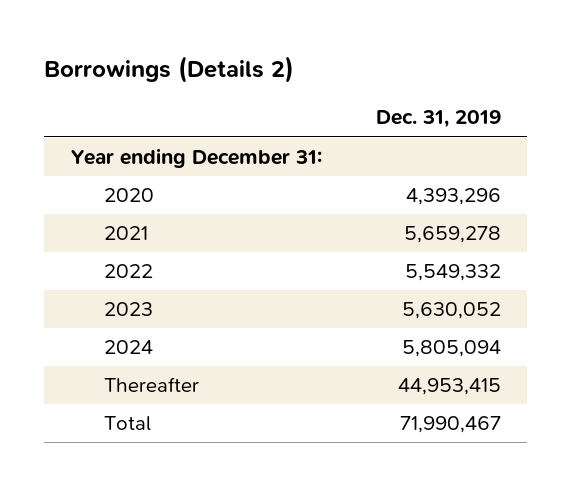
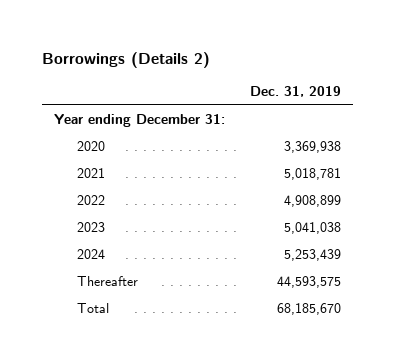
- 2020 | 4,393,296
- 2021 | 5,659,278
- 2022 | 5,549,332
- 2023 | 5,630,052
- 2024 | 5,805,094
- Thereafter | 44,953,415
- Total | 71,990,467
+ 2020 | 3,369,938
+ 2021 | 5,018,781
+ 2022 | 4,908,899
+ 2023 | 5,041,038
+ 2024 | 5,253,439
+ Thereafter | 44,593,575
+ Total | 68,185,670

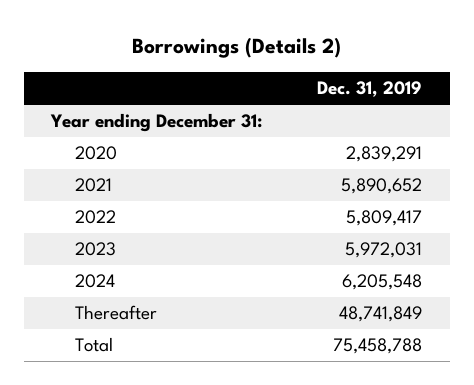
- 2020 | 3,369,938
- 2021 | 5,018,781
- 2022 | 4,908,899
- 2023 | 5,041,038
- 2024 | 5,253,439
- Thereafter | 44,593,575
- Total | 68,185,670
+ 2020 | 2,839,291
+ 2021 | 5,890,652
+ 2022 | 5,809,417
+ 2023 | 5,972,031
+ 2024 | 6,205,548
+ Thereafter | 48,741,849
+ Total | 75,458,788

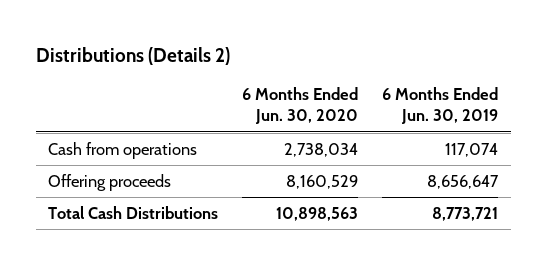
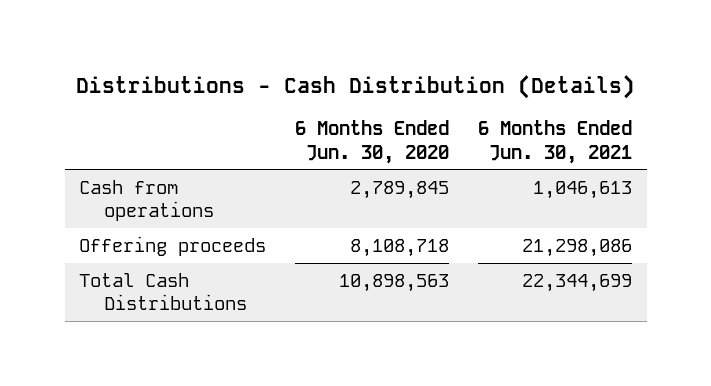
- Distributions (Details 2)
+ Distributions - Cash Distribution (Details)
- | 6 Months Ended Jun. 30, 2020 | 6 Months Ended Jun. 30, 2019
+ | 6 Months Ended Jun. 30, 2020 | 6 Months Ended Jun. 30, 2021
- Cash from operations | 2,738,034 | 117,074
- Offering proceeds | 8,160,529 | 8,656,647
+ Cash from operations | 2,789,845 | 1,046,613
+ Offering proceeds | 8,108,718 | 21,298,086

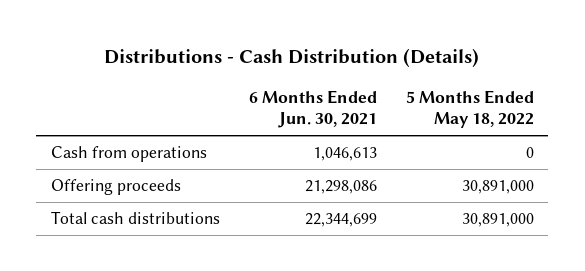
- | 6 Months Ended Jun. 30, 2020 | 6 Months Ended Jun. 30, 2021
+ | 6 Months Ended Jun. 30, 2021 | 5 Months Ended May 18, 2022
- Total Cash Distributions | 10,898,563 | 22,344,699
+ Total cash distributions | 22,344,699 | 30,891,000

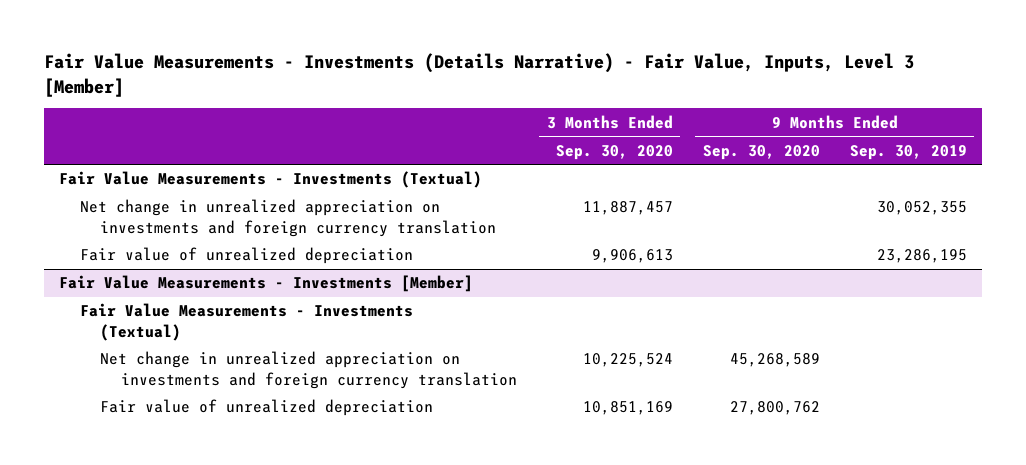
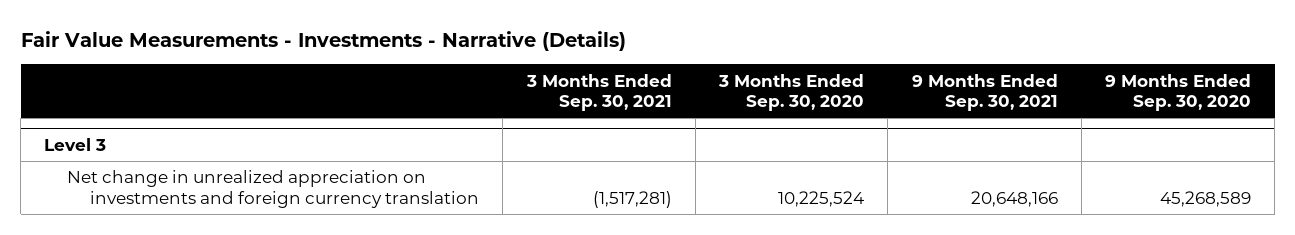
- Fair Value Measurements - Investments (Details Narrative) - Fair Value, Inputs, Level 3 [Member]
+ Fair Value Measurements - Investments - Narrative (Details)
- | 3 Months Ended Sep. 30, 2020 | 9 Months Ended Sep. 30, 2020 | 9 Months Ended Sep. 30, 2019
+ | 3 Months Ended Sep. 30, 2021 | 3 Months Ended Sep. 30, 2020 | 9 Months Ended Sep. 30, 2021 | 9 Months Ended Sep. 30, 2020
- Fair Value Measurements - Investments (Textual)
- Net change in unrealized appreciation on investments and foreign currency translation | 11,887,457 | | 30,052,355
- Fair value of unrealized depreciation | 9,906,613 | | 23,286,195
- Fair Value Measurements - Investments [Member]
- Fair Value Measurements - Investments (Textual)
+ Level 3
- Fair value of unrealized depreciation | 10,851,169 | 27,800,762 |

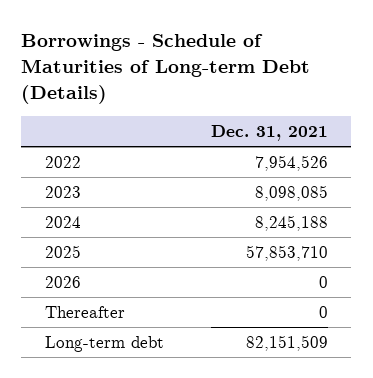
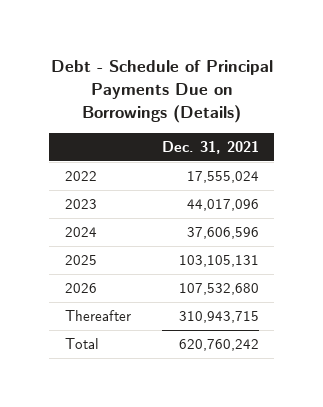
- Borrowings - Schedule of Maturities of Long-term Debt (Details)
+ Debt - Schedule of Principal Payments Due on Borrowings (Details)
- 2022 | 7,954,526
- 2023 | 8,098,085
- 2024 | 8,245,188
- 2025 | 57,853,710
- 2026 | 0
- Thereafter | 0
- Long-term debt | 82,151,509
+ 2022 | 17,555,024
+ 2023 | 44,017,096
+ 2024 | 37,606,596
+ 2025 | 103,105,131
+ 2026 | 107,532,680
+ Thereafter | 310,943,715
+ Total | 620,760,242

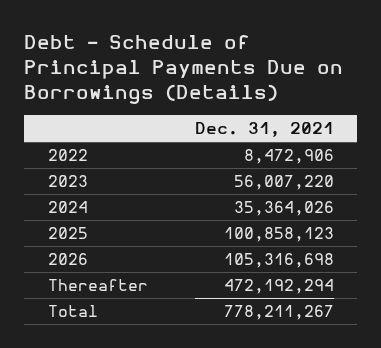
- 2022 | 17,555,024
- 2023 | 44,017,096
- 2024 | 37,606,596
- 2025 | 103,105,131
- 2026 | 107,532,680
- Thereafter | 310,943,715
- Total | 620,760,242
+ 2022 | 8,472,906
+ 2023 | 56,007,220
+ 2024 | 35,364,026
+ 2025 | 100,858,123
+ 2026 | 105,316,698
+ Thereafter | 472,192,294
+ Total | 778,211,267

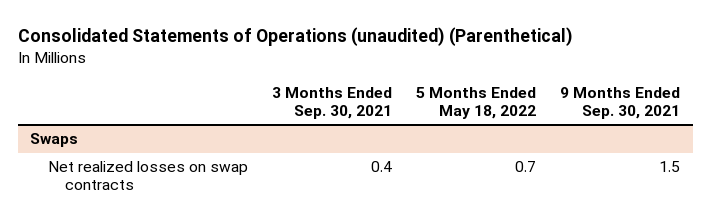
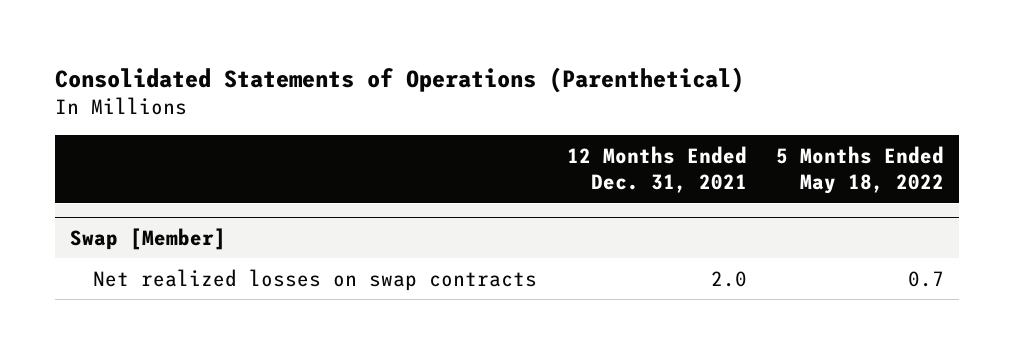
- Consolidated Statements of Operations (unaudited) (Parenthetical)
+ Consolidated Statements of Operations (Parenthetical)
- | 3 Months Ended Sep. 30, 2021 | 5 Months Ended May 18, 2022 | 9 Months Ended Sep. 30, 2021
+ | 12 Months Ended Dec. 31, 2021 | 5 Months Ended May 18, 2022
- Swaps
+ Swap [Member]

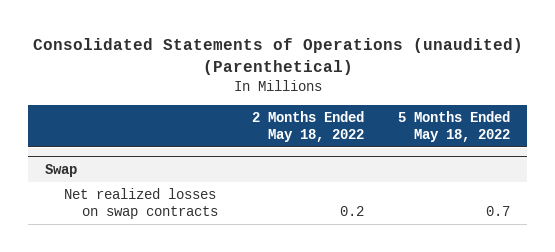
- Consolidated Statements of Operations (Parenthetical)
+ Consolidated Statements of Operations (unaudited) (Parenthetical)
- | 12 Months Ended Dec. 31, 2021 | 5 Months Ended May 18, 2022
+ | 2 Months Ended May 18, 2022 | 5 Months Ended May 18, 2022
- Swap [Member]
+ Swap

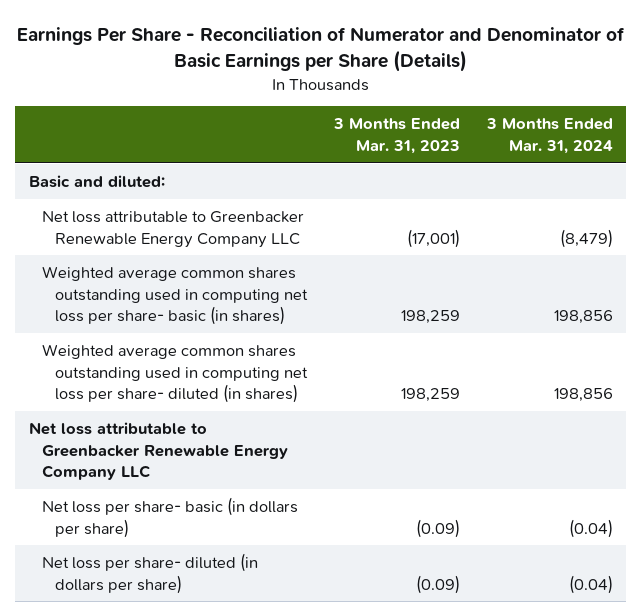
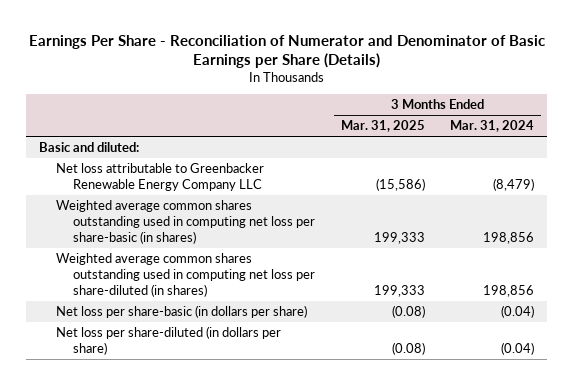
- | 3 Months Ended Mar. 31, 2023 | 3 Months Ended Mar. 31, 2024
+ | 3 Months Ended Mar. 31, 2025 | 3 Months Ended Mar. 31, 2024
- Weighted average common shares outstanding used in computing net loss per share- basic (in shares) | 198,259 | 198,856
- Weighted average common shares outstanding used in computing net loss per share- diluted (in shares) | 198,259 | 198,856
- Net loss attributable to Greenbacker Renewable Energy Company LLC
- Net loss per share- basic (in dollars per share) | (0.09) | (0.04)
- Net loss per share- diluted (in dollars per share) | (0.09) | (0.04)
+ Weighted average common shares outstanding used in computing net loss per share-basic (in shares) | 199,333 | 198,856
+ Weighted average common shares outstanding used in computing net loss per share-diluted (in shares) | 199,333 | 198,856
+ Net loss per share-basic (in dollars per share) | (0.08) | (0.04)
+ Net loss per share-diluted (in dollars per share) | (0.08) | (0.04)

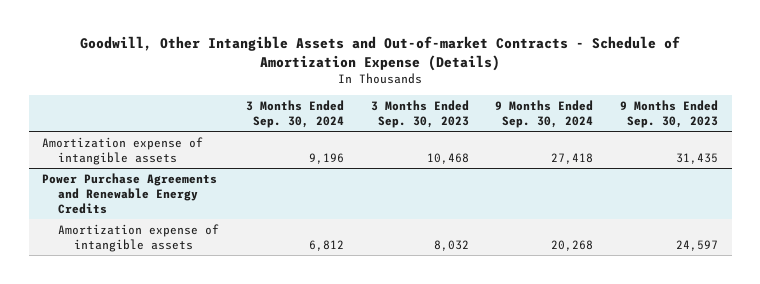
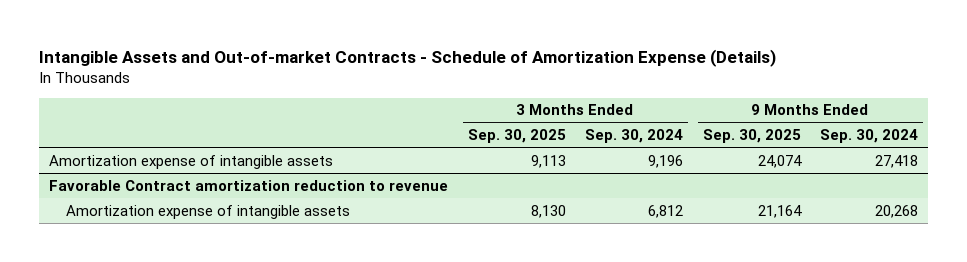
- Goodwill, Other Intangible Assets and Out-of-market Contracts - Schedule of Amortization Expense (Details)
+ Intangible Assets and Out-of-market Contracts - Schedule of Amortization Expense (Details)
- | 3 Months Ended Sep. 30, 2024 | 3 Months Ended Sep. 30, 2023 | 9 Months Ended Sep. 30, 2024 | 9 Months Ended Sep. 30, 2023
+ | 3 Months Ended Sep. 30, 2025 | 3 Months Ended Sep. 30, 2024 | 9 Months Ended Sep. 30, 2025 | 9 Months Ended Sep. 30, 2024
- Power Purchase Agreements and Renewable Energy Credits
+ Favorable Contract amortization reduction to revenue

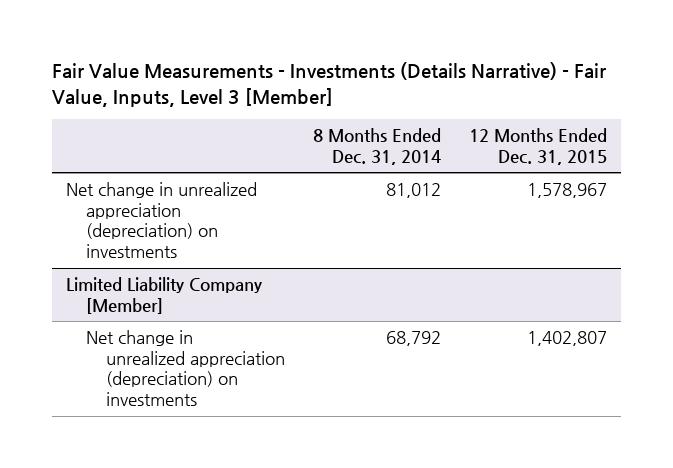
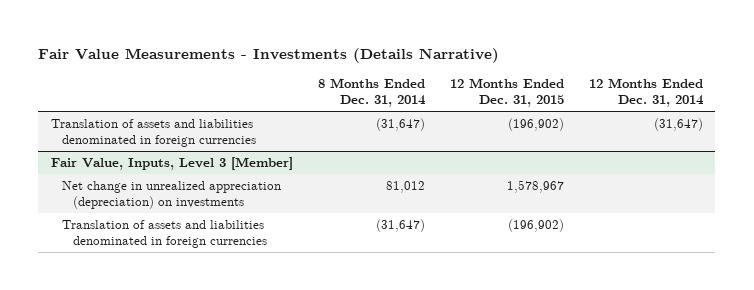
- Fair Value Measurements - Investments (Details Narrative) - Fair Value, Inputs, Level 3 [Member]
+ Fair Value Measurements - Investments (Details Narrative)
- | 8 Months Ended Dec. 31, 2014 | 12 Months Ended Dec. 31, 2015
+ | 8 Months Ended Dec. 31, 2014 | 12 Months Ended Dec. 31, 2015 | 12 Months Ended Dec. 31, 2014
+ Translation of assets and liabilities denominated in foreign currencies | (31,647) | (196,902) | (31,647)
+ Fair Value, Inputs, Level 3 [Member]
- Limited Liability Company [Member]
- Net change in unrealized appreciation (depreciation) on investments | 68,792 | 1,402,807
+ Translation of assets and liabilities denominated in foreign currencies | (31,647) | (196,902) |

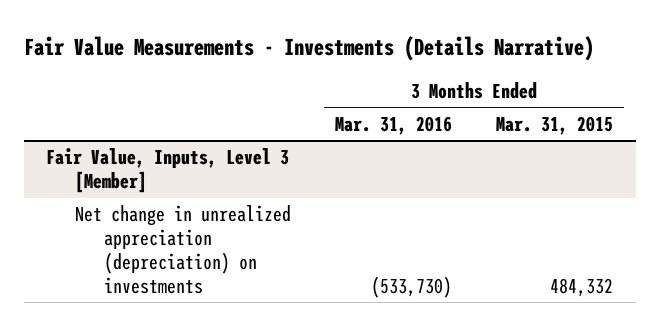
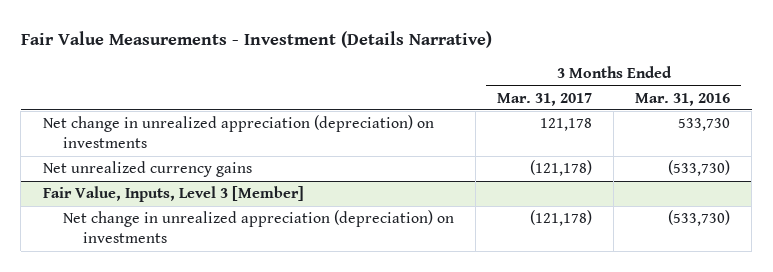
- Fair Value Measurements - Investments (Details Narrative)
+ Fair Value Measurements - Investment (Details Narrative)
- | 3 Months Ended Mar. 31, 2016 | 3 Months Ended Mar. 31, 2015
+ | 3 Months Ended Mar. 31, 2017 | 3 Months Ended Mar. 31, 2016
+ Net change in unrealized appreciation (depreciation) on investments | 121,178 | 533,730
+ Net unrealized currency gains | (121,178) | (533,730)

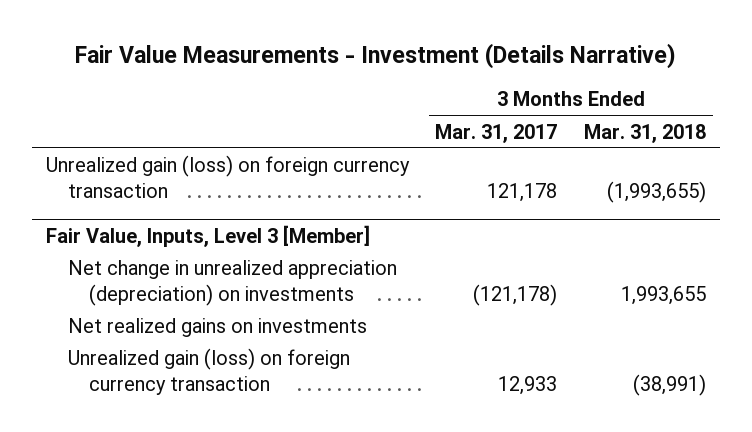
- | 3 Months Ended Mar. 31, 2017 | 3 Months Ended Mar. 31, 2016
+ | 3 Months Ended Mar. 31, 2017 | 3 Months Ended Mar. 31, 2018
- Net change in unrealized appreciation (depreciation) on investments | 121,178 | 533,730
- Net unrealized currency gains | (121,178) | (533,730)
+ Unrealized gain (loss) on foreign currency transaction | 121,178 | (1,993,655)
@ Fair Value, Inputs, Level 3 [Member]
+ Net realized gains on investments
+ Unrealized gain (loss) on foreign currency transaction | 12,933 | (38,991)

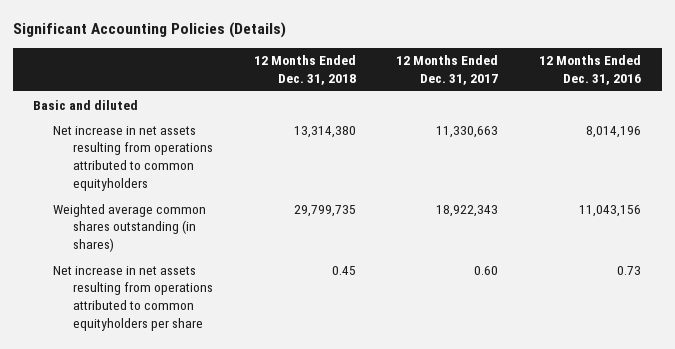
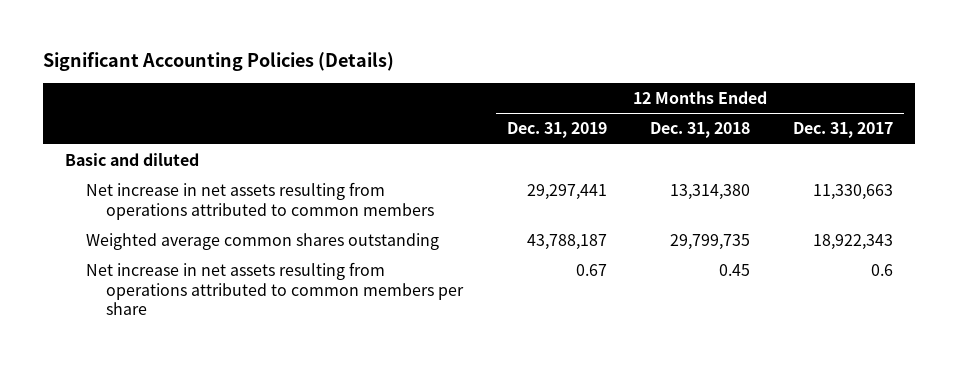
- | 12 Months Ended Dec. 31, 2018 | 12 Months Ended Dec. 31, 2017 | 12 Months Ended Dec. 31, 2016
+ | 12 Months Ended Dec. 31, 2019 | 12 Months Ended Dec. 31, 2018 | 12 Months Ended Dec. 31, 2017
- Net increase in net assets resulting from operations attributed to common equityholders | 13,314,380 | 11,330,663 | 8,014,196
- Weighted average common shares outstanding (in shares) | 29,799,735 | 18,922,343 | 11,043,156
- Net increase in net assets resulting from operations attributed to common equityholders per share | 0.45 | 0.60 | 0.73
+ Net increase in net assets resulting from operations attributed to common members | 29,297,441 | 13,314,380 | 11,330,663
+ Weighted average common shares outstanding | 43,788,187 | 29,799,735 | 18,922,343
+ Net increase in net assets resulting from operations attributed to common members per share | 0.67 | 0.45 | 0.6

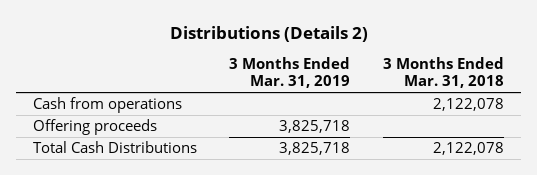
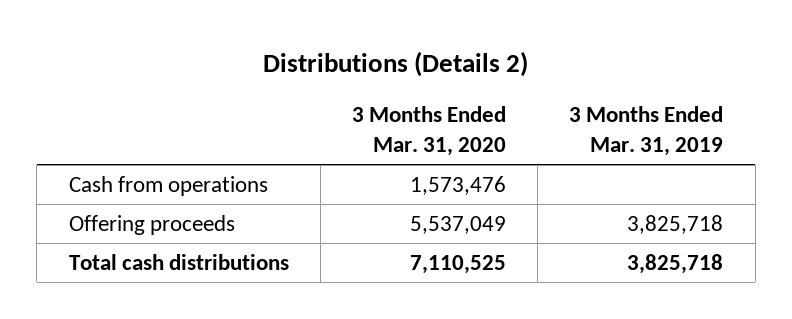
- | 3 Months Ended Mar. 31, 2019 | 3 Months Ended Mar. 31, 2018
+ | 3 Months Ended Mar. 31, 2020 | 3 Months Ended Mar. 31, 2019
- Total Cash Distributions | 3,825,718 | 2,122,078
+ Total cash distributions | 7,110,525 | 3,825,718

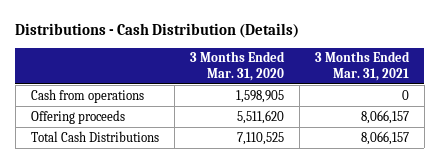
- Distributions (Details 2)
+ Distributions - Cash Distribution (Details)
- | 3 Months Ended Mar. 31, 2020 | 3 Months Ended Mar. 31, 2019
+ | 3 Months Ended Mar. 31, 2020 | 3 Months Ended Mar. 31, 2021
- Cash from operations | 1,573,476 |
- Offering proceeds | 5,537,049 | 3,825,718
- Total cash distributions | 7,110,525 | 3,825,718
+ Cash from operations | 1,598,905 | 0
+ Offering proceeds | 5,511,620 | 8,066,157
+ Total Cash Distributions | 7,110,525 | 8,066,157

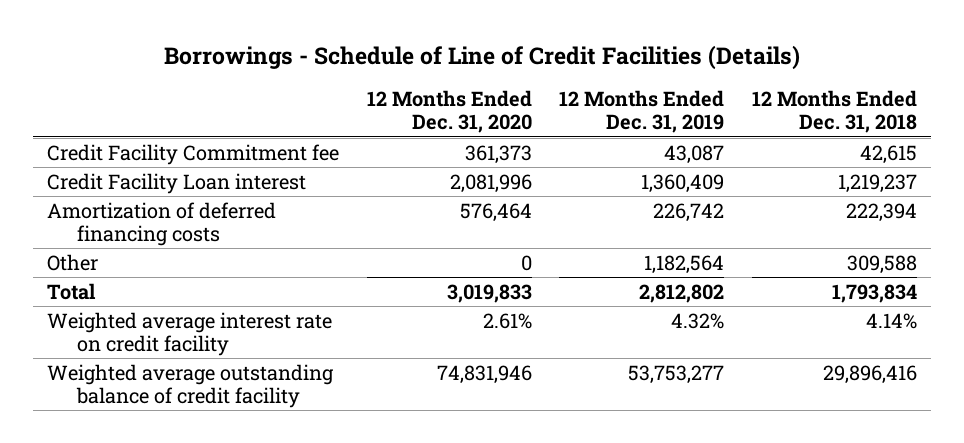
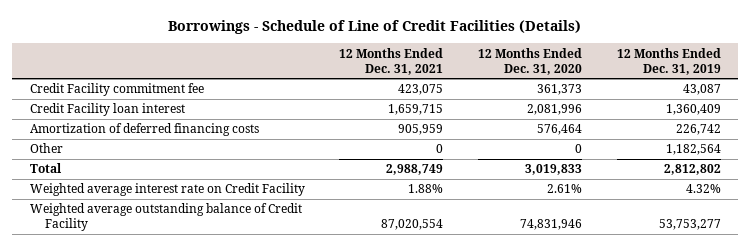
- | 12 Months Ended Dec. 31, 2020 | 12 Months Ended Dec. 31, 2019 | 12 Months Ended Dec. 31, 2018
+ | 12 Months Ended Dec. 31, 2021 | 12 Months Ended Dec. 31, 2020 | 12 Months Ended Dec. 31, 2019
- Credit Facility Commitment fee | 361,373 | 43,087 | 42,615
- Credit Facility Loan interest | 2,081,996 | 1,360,409 | 1,219,237
+ Credit Facility commitment fee | 423,075 | 361,373 | 43,087
+ Credit Facility loan interest | 1,659,715 | 2,081,996 | 1,360,409
- Weighted average interest rate on credit facility | 2.61% | 4.32% | 4.14%
- Weighted average outstanding balance of credit facility | 74,831,946 | 53,753,277 | 29,896,416
+ Weighted average interest rate on Credit Facility | 1.88% | 2.61% | 4.32%
+ Weighted average outstanding balance of Credit Facility | 87,020,554 | 74,831,946 | 53,753,277

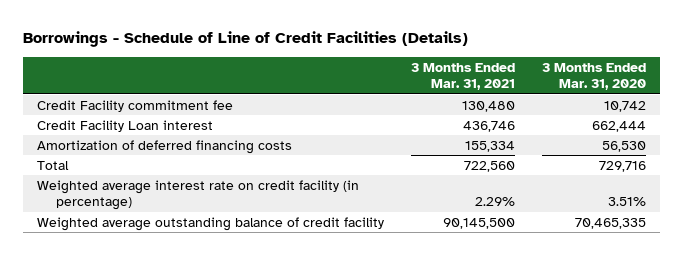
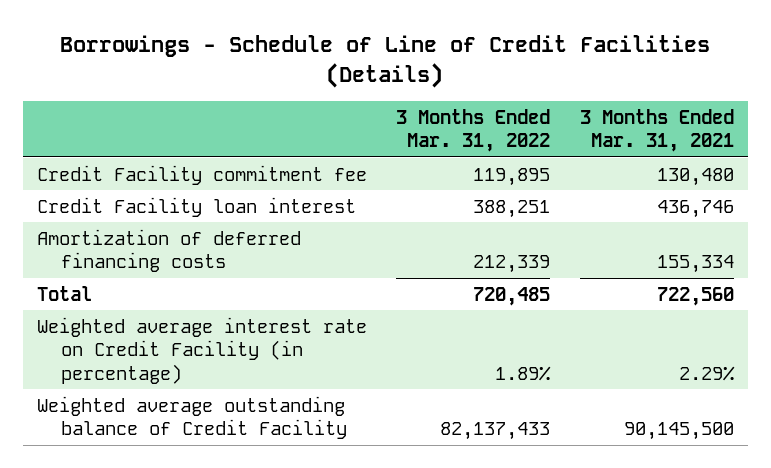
- | 3 Months Ended Mar. 31, 2021 | 3 Months Ended Mar. 31, 2020
+ | 3 Months Ended Mar. 31, 2022 | 3 Months Ended Mar. 31, 2021
- Credit Facility Loan interest | 436,746 | 662,444
+ Credit Facility loan interest | 388,251 | 436,746
- Weighted average interest rate on credit facility (in percentage) | 2.29% | 3.51%
- Weighted average outstanding balance of credit facility | 90,145,500 | 70,465,335
+ Weighted average interest rate on Credit Facility (in percentage) | 1.89% | 2.29%
+ Weighted average outstanding balance of Credit Facility | 82,137,433 | 90,145,500

